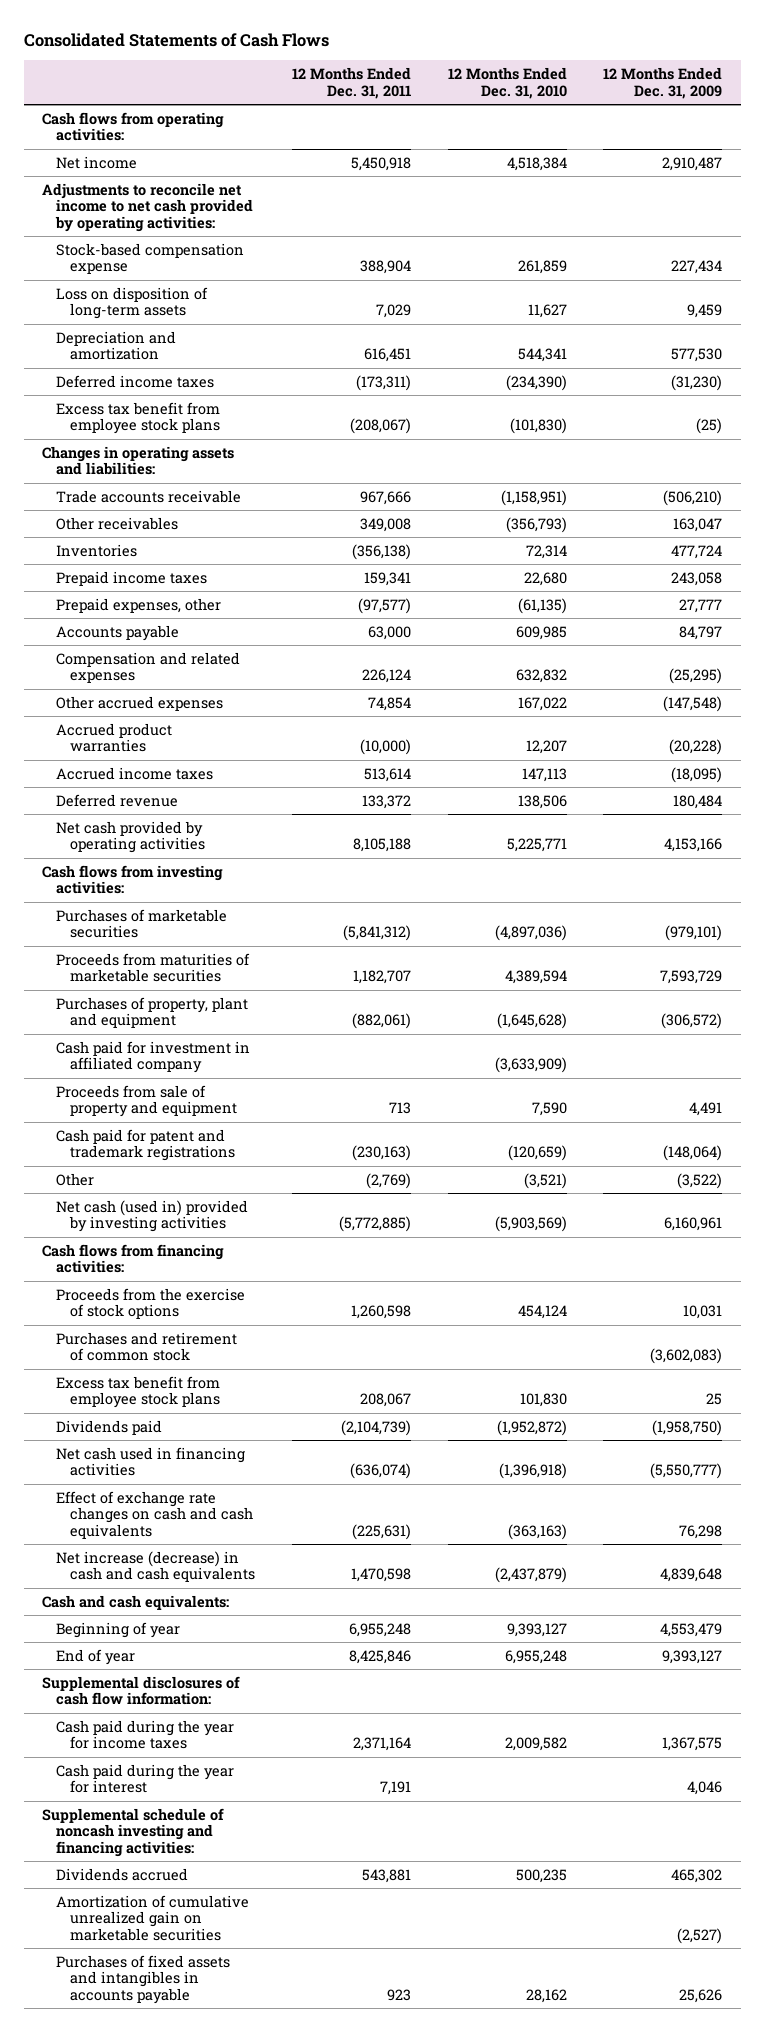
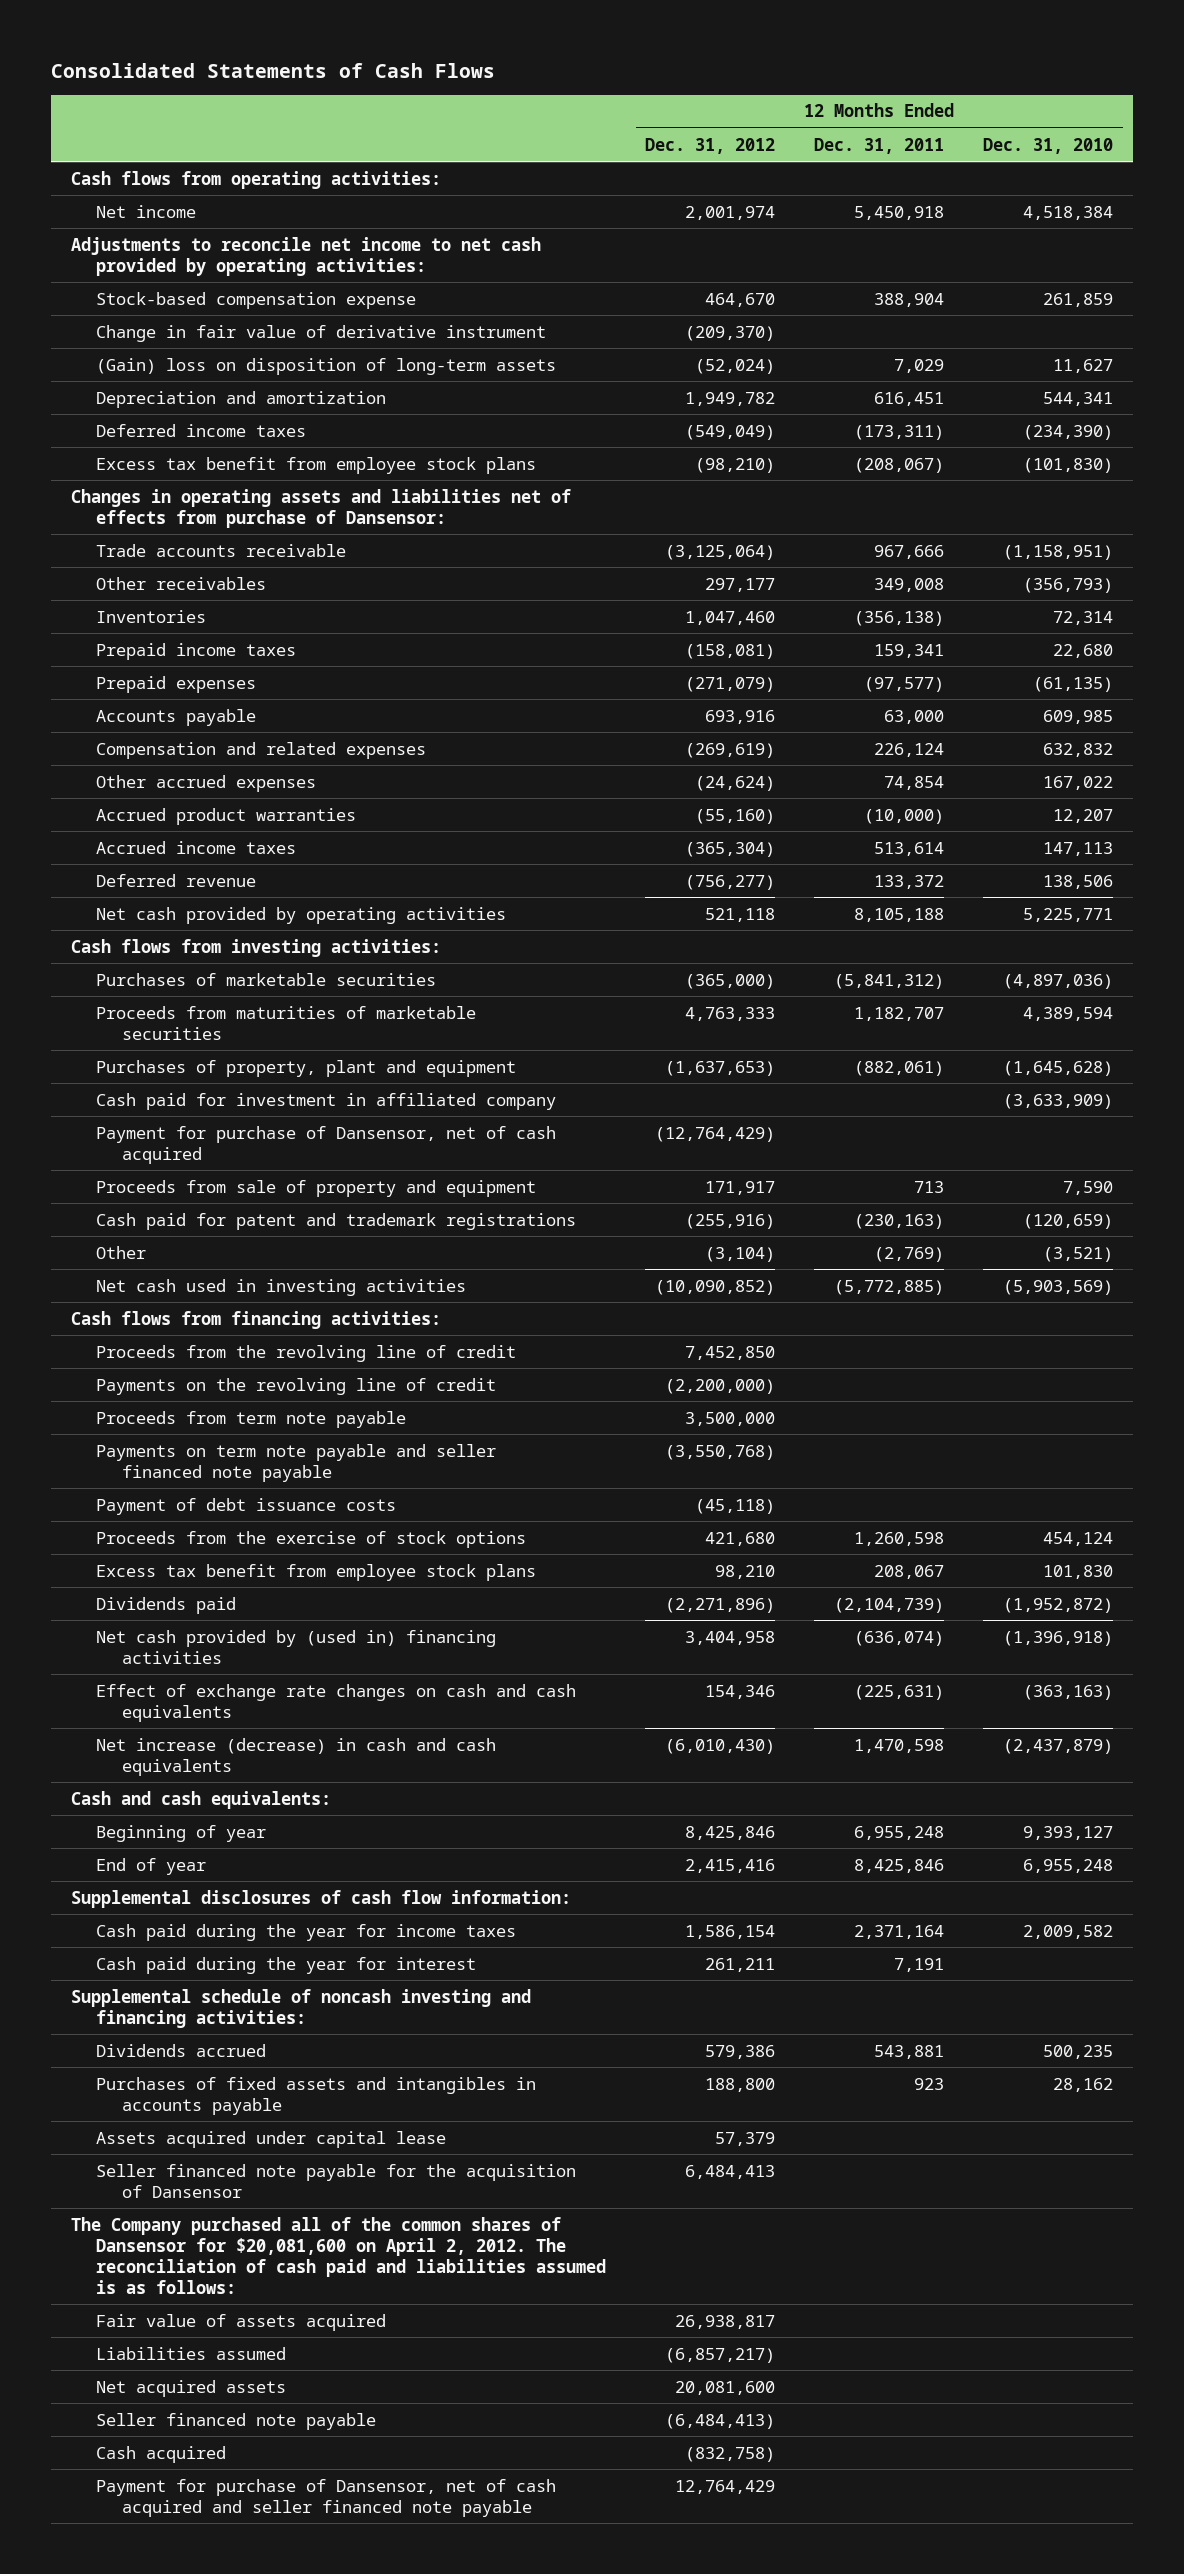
- | 12 Months Ended Dec. 31, 2011 | 12 Months Ended Dec. 31, 2010 | 12 Months Ended Dec. 31, 2009
+ | 12 Months Ended Dec. 31, 2012 | 12 Months Ended Dec. 31, 2011 | 12 Months Ended Dec. 31, 2010
- Loss on disposition of long-term assets | 7,029 | 11,627 | 9,459
+ Change in fair value of derivative instrument | (209,370) | |
+ (Gain) loss on disposition of long-term assets | (52,024) | 7,029 | 11,627
- Changes in operating assets and liabilities:
+ Changes in operating assets and liabilities net of effects from purchase of Dansensor:
- Prepaid expenses, other | (97,577) | (61,135) | 27,777
+ Prepaid expenses | (271,079) | (97,577) | (61,135)
+ Payment for purchase of Dansensor, net of cash acquired | (12,764,429) | |
- Net cash (used in) provided by investing activities | (5,772,885) | (5,903,569) | 6,160,961
+ Net cash used in investing activities | (10,090,852) | (5,772,885) | (5,903,569)
+ Proceeds from the revolving line of credit | 7,452,850 | |
+ Payments on the revolving line of credit | (2,200,000) | |
+ Proceeds from term note payable | 3,500,000 | |
+ Payments on term note payable and seller financed note payable | (3,550,768) | |
+ Payment of debt issuance costs | (45,118) | |
- Purchases and retirement of common stock | | | (3,602,083)
- Net cash used in financing activities | (636,074) | (1,396,918) | (5,550,777)
+ Net cash provided by (used in) financing activities | 3,404,958 | (636,074) | (1,396,918)
- Amortization of cumulative unrealized gain on marketable securities | | | (2,527)
+ Assets acquired under capital lease | 57,379 | |
+ Seller financed note payable for the acquisition of Dansensor | 6,484,413 | |
+ The Company purchased all of the common shares of Dansensor for $20,081,600 on April 2, 2012. The reconciliation of cash paid and liabilities assumed is as follows:
+ Fair value of assets acquired | 26,938,817 | |
+ Liabilities assumed | (6,857,217) | |
+ Net acquired assets | 20,081,600 | |
+ Seller financed note payable | (6,484,413) | |
+ Cash acquired | (832,758) | |
+ Payment for purchase of Dansensor, net of cash acquired and seller financed note payable | 12,764,429 | |

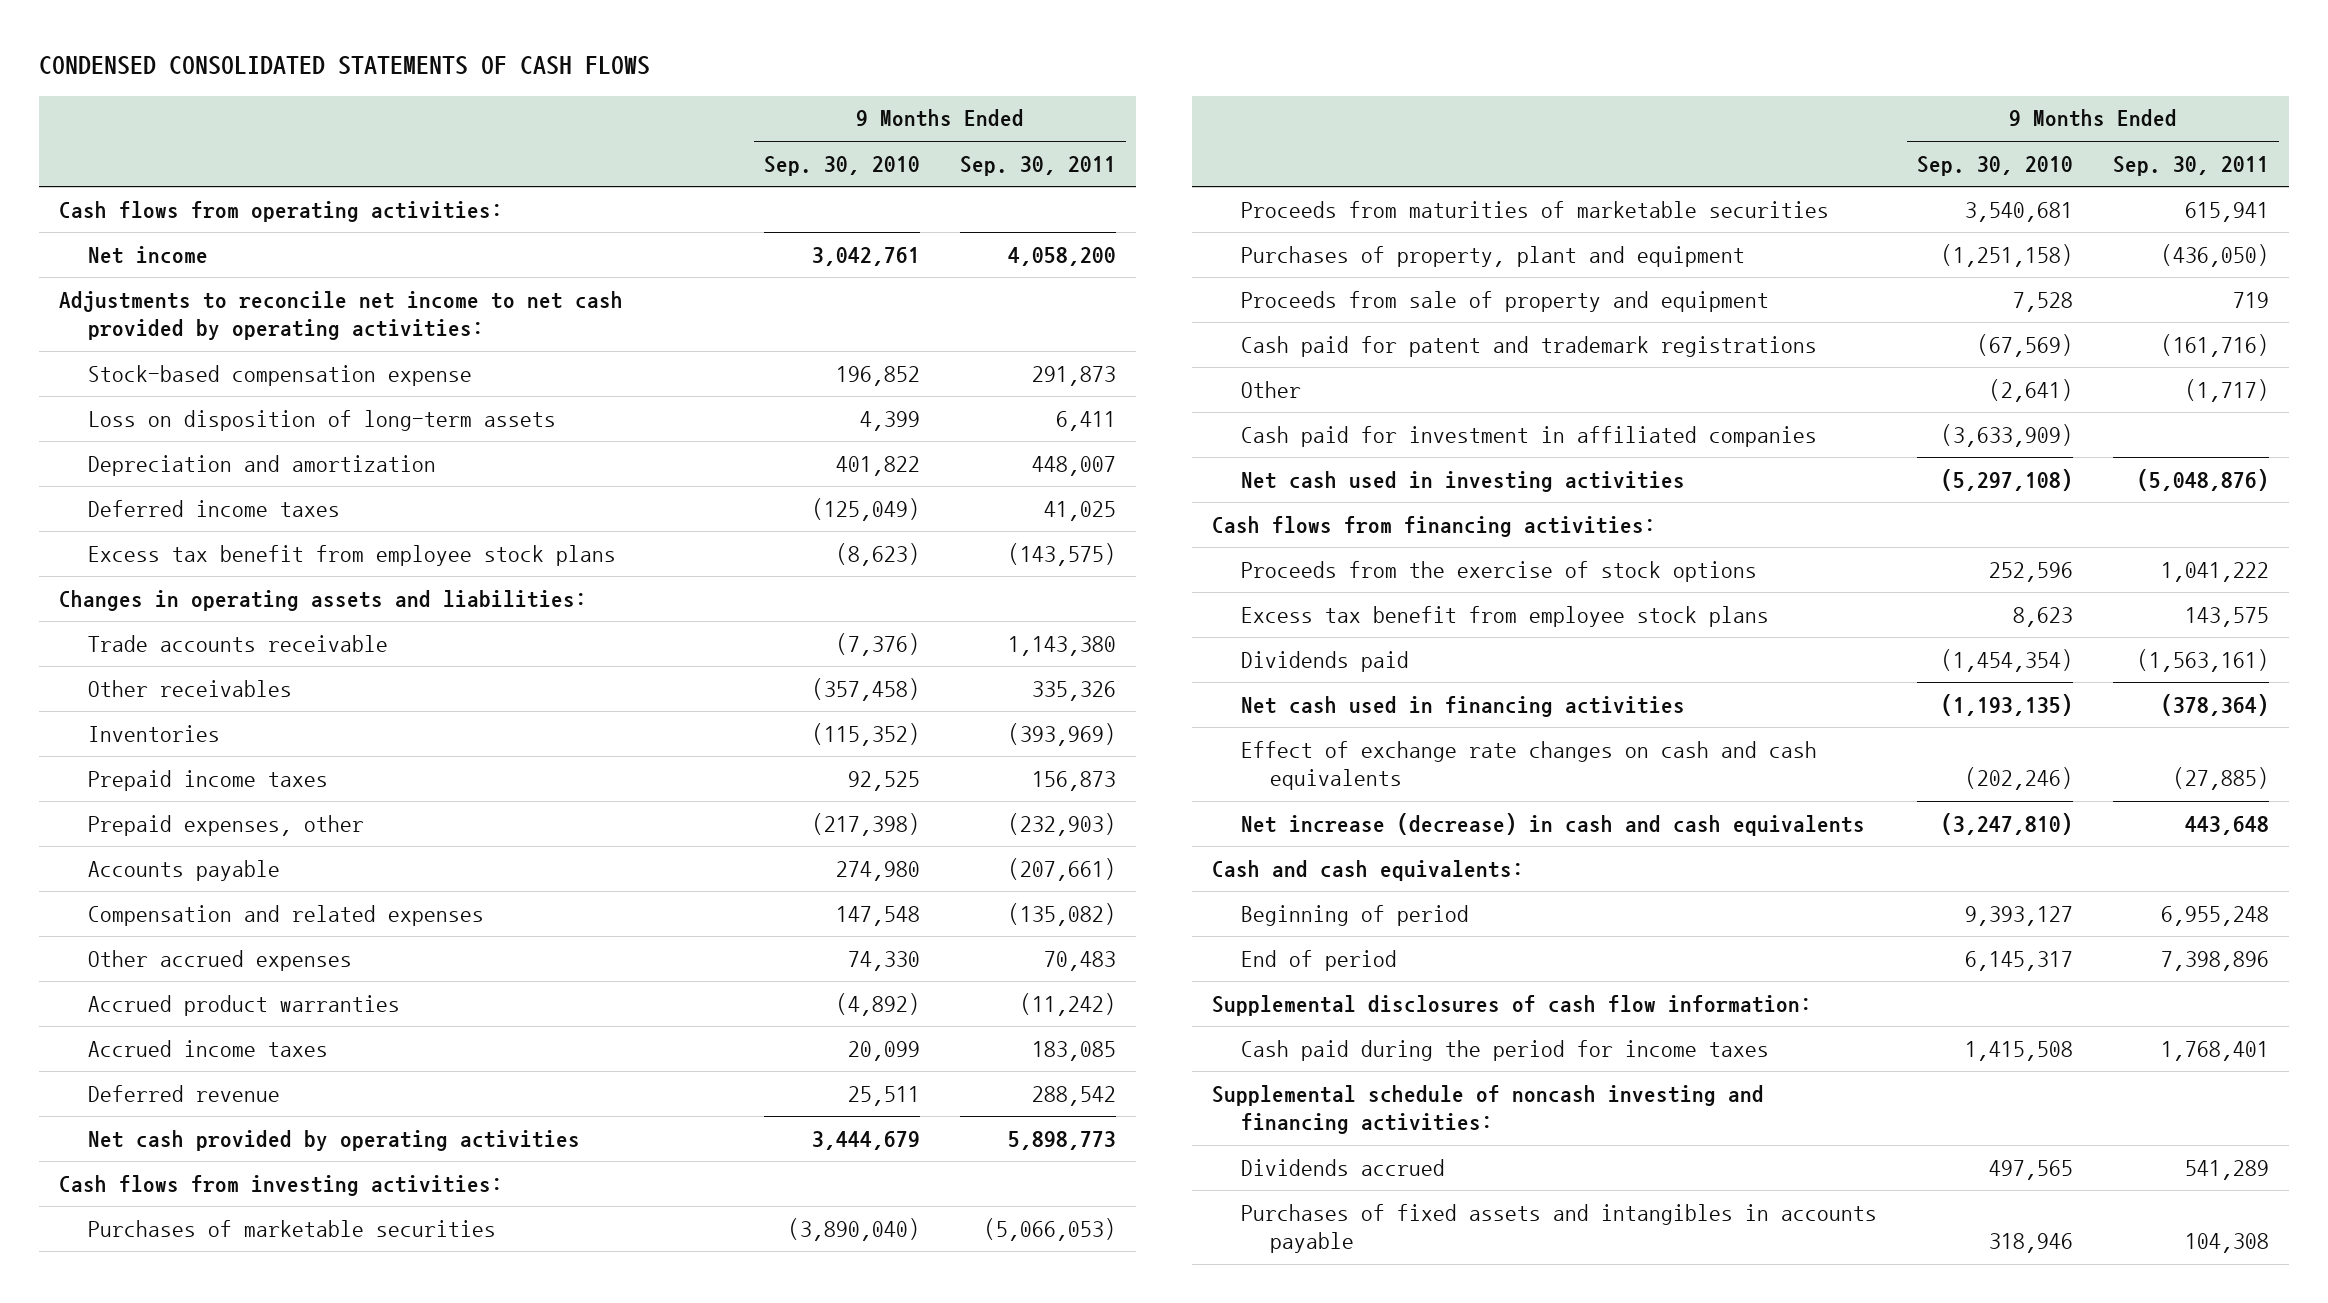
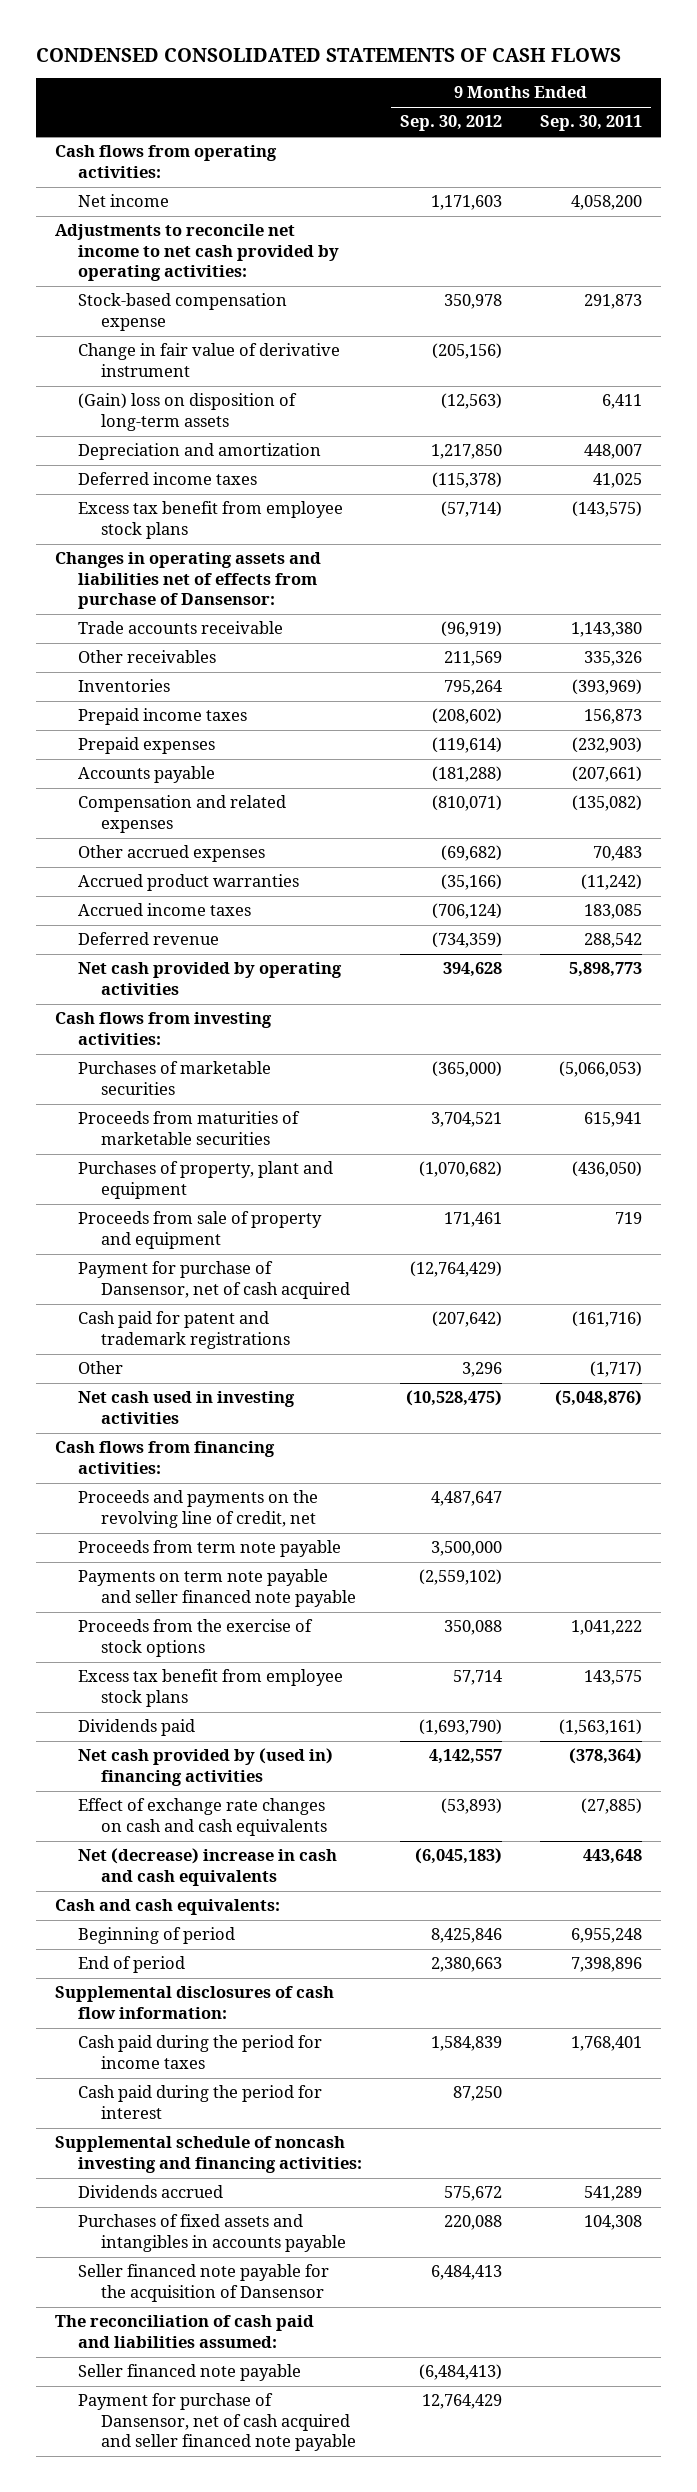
- | 9 Months Ended Sep. 30, 2010 | 9 Months Ended Sep. 30, 2011
+ | 9 Months Ended Sep. 30, 2012 | 9 Months Ended Sep. 30, 2011
- Loss on disposition of long-term assets | 4,399 | 6,411
+ Change in fair value of derivative instrument | (205,156) |
+ (Gain) loss on disposition of long-term assets | (12,563) | 6,411
- Changes in operating assets and liabilities:
+ Changes in operating assets and liabilities net of effects from purchase of Dansensor:
- Prepaid expenses, other | (217,398) | (232,903)
+ Prepaid expenses | (119,614) | (232,903)
+ Payment for purchase of Dansensor, net of cash acquired | (12,764,429) |
- Cash paid for investment in affiliated companies | (3,633,909) |
+ Proceeds and payments on the revolving line of credit, net | 4,487,647 |
+ Proceeds from term note payable | 3,500,000 |
+ Payments on term note payable and seller financed note payable | (2,559,102) |
- Net cash used in financing activities | (1,193,135) | (378,364)
+ Net cash provided by (used in) financing activities | 4,142,557 | (378,364)
- Net increase (decrease) in cash and cash equivalents | (3,247,810) | 443,648
+ Net (decrease) increase in cash and cash equivalents | (6,045,183) | 443,648
+ Cash paid during the period for interest | 87,250 |
+ Seller financed note payable for the acquisition of Dansensor | 6,484,413 |
+ The reconciliation of cash paid and liabilities assumed:
+ Seller financed note payable | (6,484,413) |
+ Payment for purchase of Dansensor, net of cash acquired and seller financed note payable | 12,764,429 |

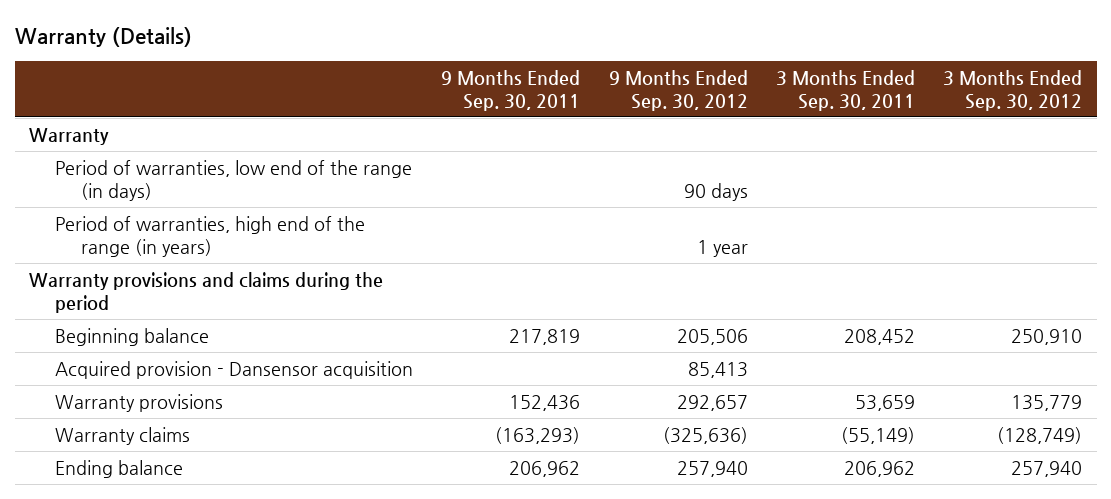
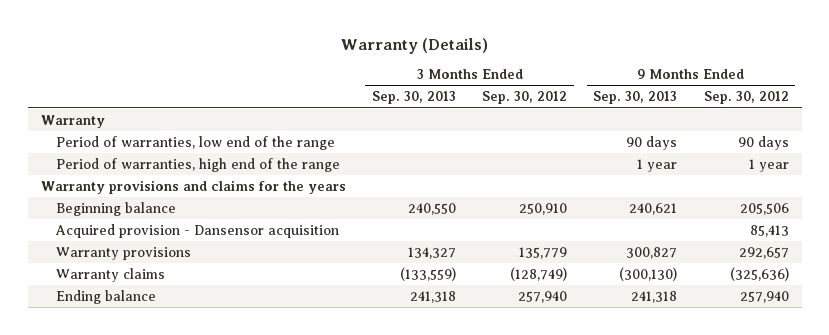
- | 9 Months Ended Sep. 30, 2011 | 9 Months Ended Sep. 30, 2012 | 3 Months Ended Sep. 30, 2011 | 3 Months Ended Sep. 30, 2012
+ | 3 Months Ended Sep. 30, 2013 | 3 Months Ended Sep. 30, 2012 | 9 Months Ended Sep. 30, 2013 | 9 Months Ended Sep. 30, 2012
- Period of warranties, low end of the range (in days) | | 90 days | |
- Period of warranties, high end of the range (in years) | | 1 year | |
- Warranty provisions and claims during the period
+ Period of warranties, low end of the range | | | 90 days | 90 days
+ Period of warranties, high end of the range | | | 1 year | 1 year
+ Warranty provisions and claims for the years

